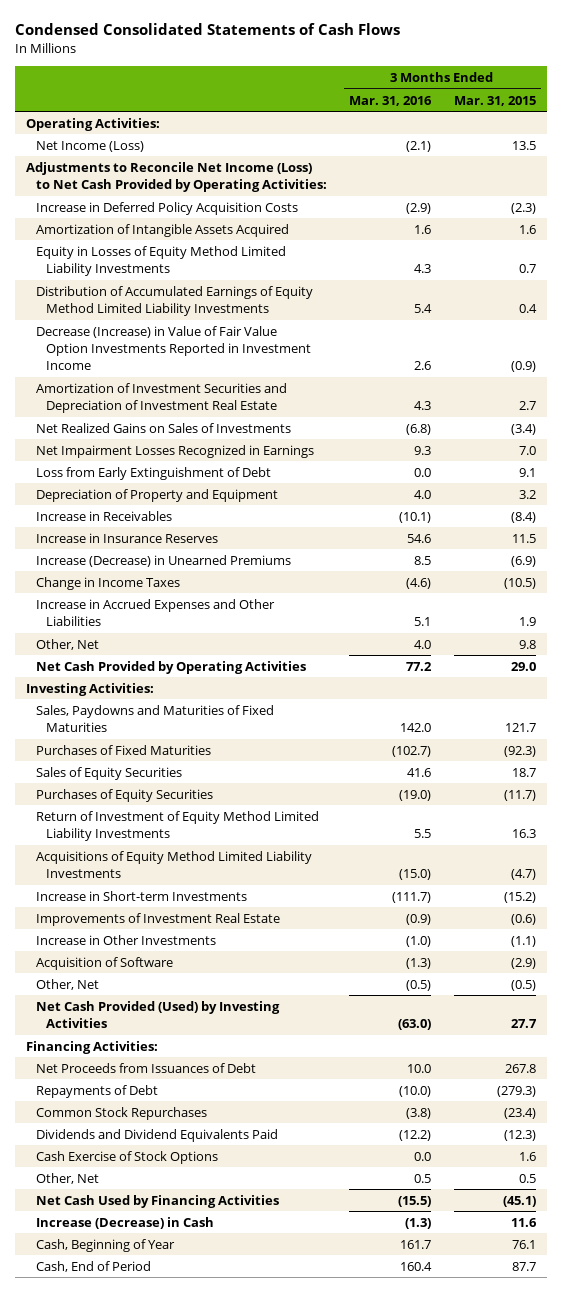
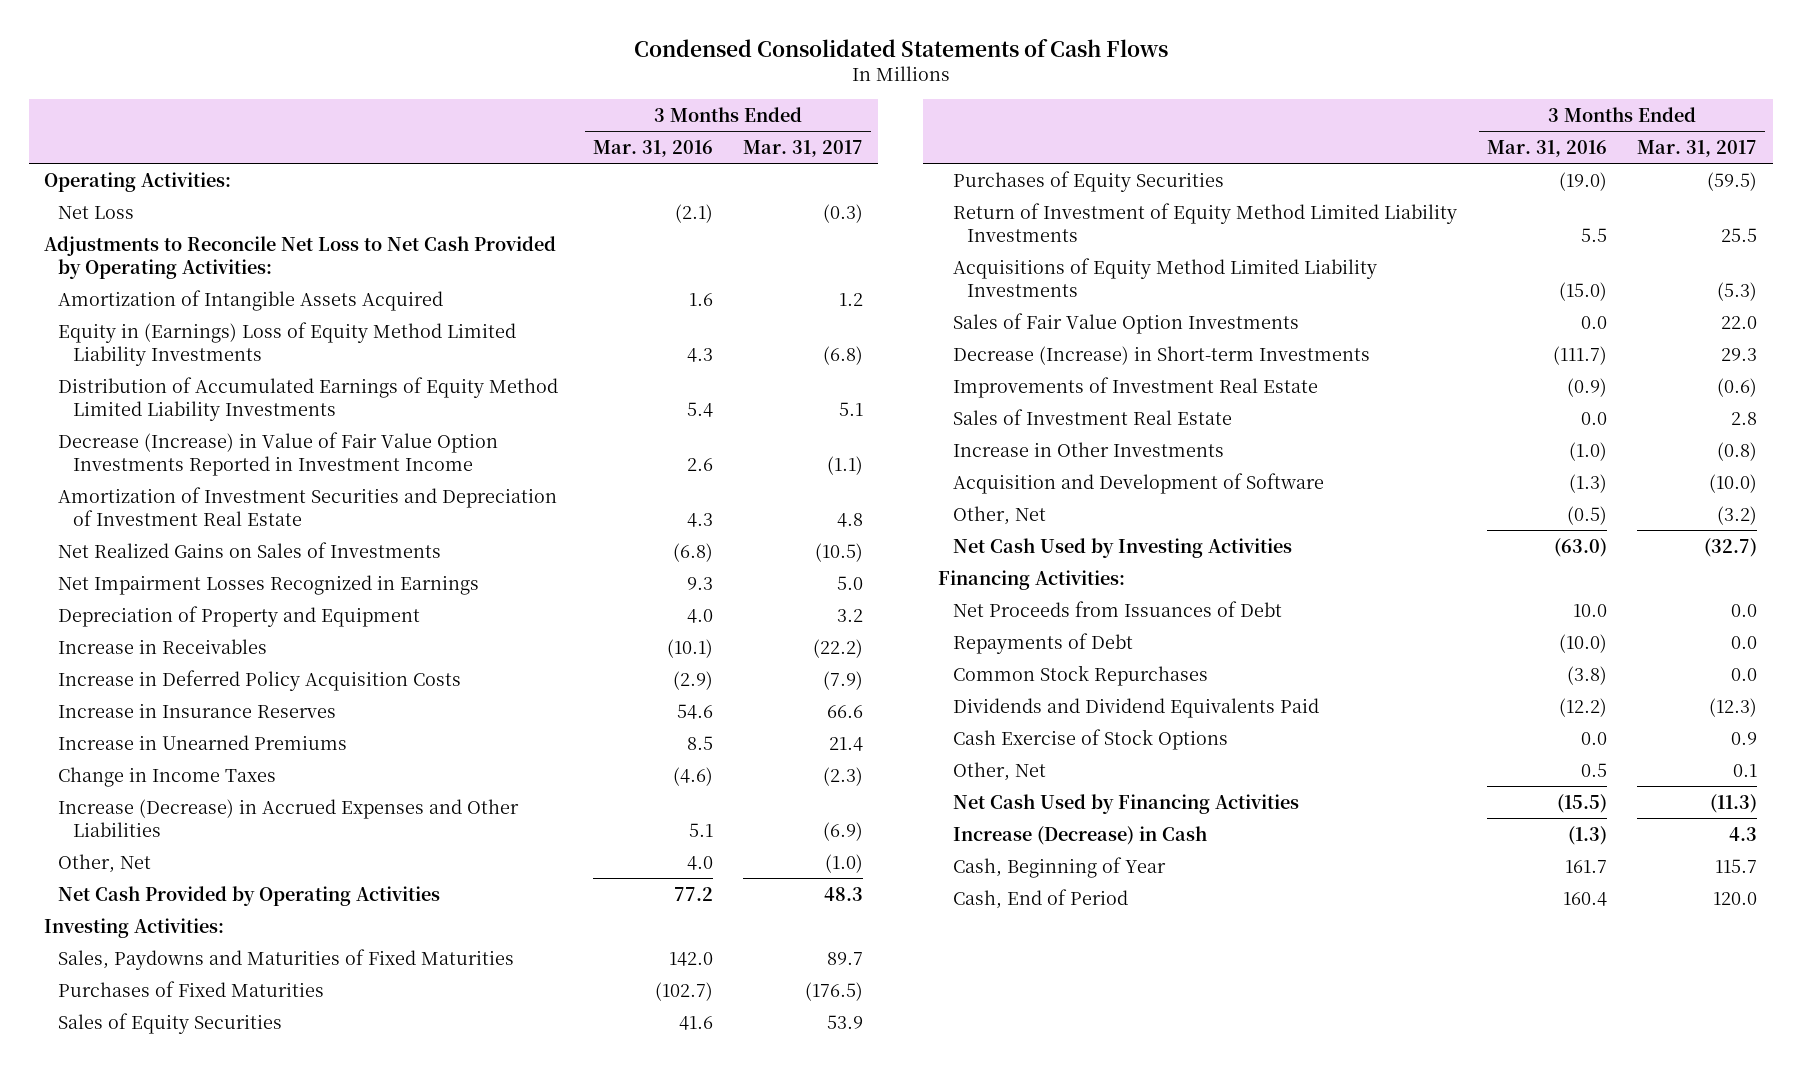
- | 3 Months Ended Mar. 31, 2016 | 3 Months Ended Mar. 31, 2015
+ | 3 Months Ended Mar. 31, 2016 | 3 Months Ended Mar. 31, 2017
- Net Income (Loss) | (2.1) | 13.5
- Adjustments to Reconcile Net Income (Loss) to Net Cash Provided by Operating Activities:
+ Net Loss | (2.1) | (0.3)
+ Adjustments to Reconcile Net Loss to Net Cash Provided by Operating Activities:
- Equity in Losses of Equity Method Limited Liability Investments | 4.3 | 0.7
+ Equity in (Earnings) Loss of Equity Method Limited Liability Investments | 4.3 | (6.8)
- Loss from Early Extinguishment of Debt | 0.0 | 9.1
moved down: Increase in Deferred Policy Acquisition Costs | (2.9) | (7.9)
- Increase (Decrease) in Unearned Premiums | 8.5 | (6.9)
+ Increase in Unearned Premiums | 8.5 | 21.4
- Increase in Accrued Expenses and Other Liabilities | 5.1 | 1.9
+ Increase (Decrease) in Accrued Expenses and Other Liabilities | 5.1 | (6.9)
- Increase in Short-term Investments | (111.7) | (15.2)
+ Sales of Fair Value Option Investments | 0.0 | 22.0
+ Decrease (Increase) in Short-term Investments | (111.7) | 29.3
+ Sales of Investment Real Estate | 0.0 | 2.8
- Acquisition of Software | (1.3) | (2.9)
+ Acquisition and Development of Software | (1.3) | (10.0)
- Net Cash Provided (Used) by Investing Activities | (63.0) | 27.7
+ Net Cash Used by Investing Activities | (63.0) | (32.7)

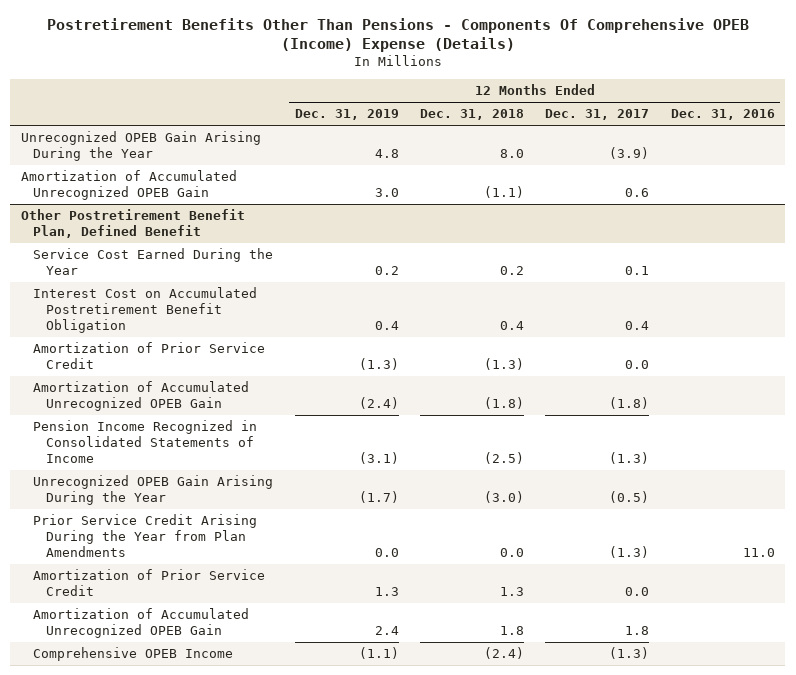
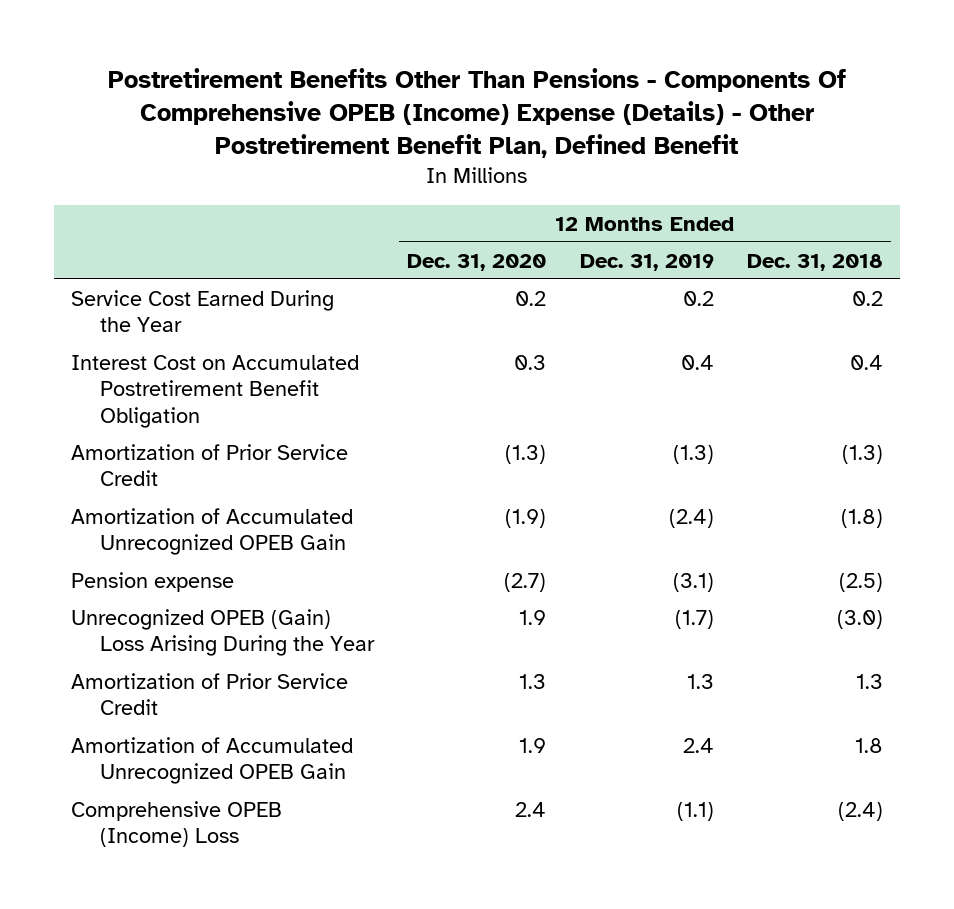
- Postretirement Benefits Other Than Pensions - Components Of Comprehensive OPEB (Income) Expense (Details)
+ Postretirement Benefits Other Than Pensions - Components Of Comprehensive OPEB (Income) Expense (Details) - Other Postretirement Benefit Plan, Defined Benefit
- | 12 Months Ended Dec. 31, 2019 | 12 Months Ended Dec. 31, 2018 | 12 Months Ended Dec. 31, 2017 | 12 Months Ended Dec. 31, 2016
+ | 12 Months Ended Dec. 31, 2020 | 12 Months Ended Dec. 31, 2019 | 12 Months Ended Dec. 31, 2018
- Unrecognized OPEB Gain Arising During the Year | 4.8 | 8.0 | (3.9) |
- Amortization of Accumulated Unrecognized OPEB Gain | 3.0 | (1.1) | 0.6 |
- Other Postretirement Benefit Plan, Defined Benefit
- Pension Income Recognized in Consolidated Statements of Income | (3.1) | (2.5) | (1.3) |
- Unrecognized OPEB Gain Arising During the Year | (1.7) | (3.0) | (0.5) |
- Prior Service Credit Arising During the Year from Plan Amendments | 0.0 | 0.0 | (1.3) | 11.0
+ Pension expense | (2.7) | (3.1) | (2.5)
+ Unrecognized OPEB (Gain) Loss Arising During the Year | 1.9 | (1.7) | (3.0)
- Comprehensive OPEB Income | (1.1) | (2.4) | (1.3) |
+ Comprehensive OPEB (Income) Loss | 2.4 | (1.1) | (2.4)

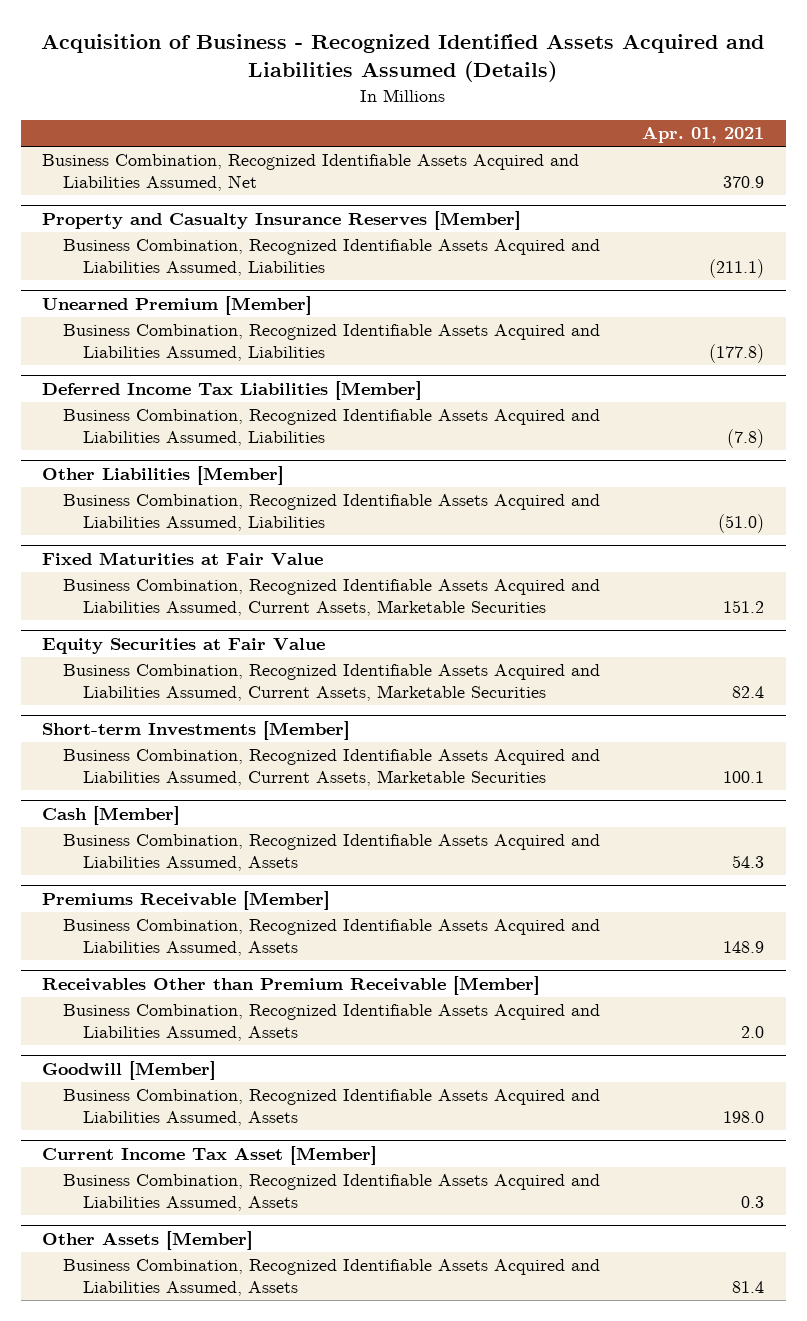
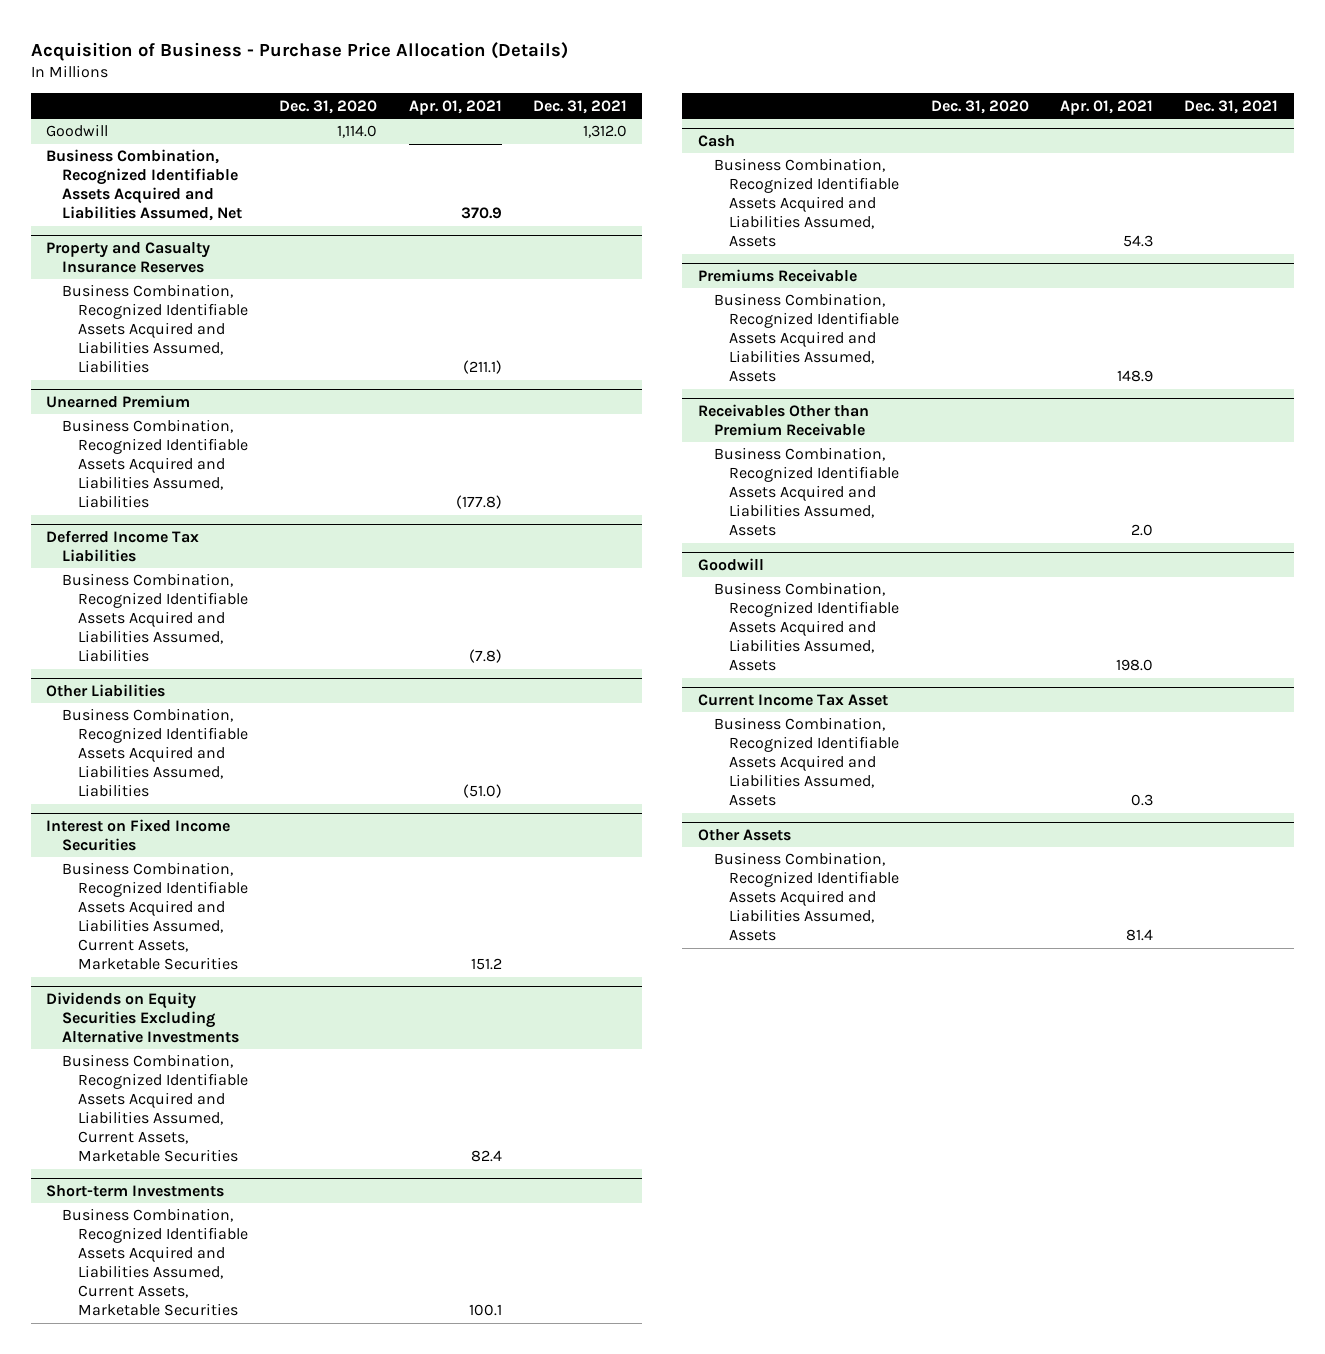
- Acquisition of Business - Recognized Identified Assets Acquired and Liabilities Assumed (Details)
+ Acquisition of Business - Purchase Price Allocation (Details)
- | Apr. 01, 2021
+ | Dec. 31, 2020 | Apr. 01, 2021 | Dec. 31, 2021
+ Goodwill | 1,114.0 | | 1,312.0
- Property and Casualty Insurance Reserves [Member]
+ Property and Casualty Insurance Reserves
- Unearned Premium [Member]
+ Unearned Premium
- Deferred Income Tax Liabilities [Member]
+ Deferred Income Tax Liabilities
- Other Liabilities [Member]
+ Other Liabilities
- Fixed Maturities at Fair Value
+ Interest on Fixed Income Securities
- Equity Securities at Fair Value
+ Dividends on Equity Securities Excluding Alternative Investments
- Short-term Investments [Member]
+ Short-term Investments
- Cash [Member]
+ Cash
- Premiums Receivable [Member]
+ Premiums Receivable
- Receivables Other than Premium Receivable [Member]
+ Receivables Other than Premium Receivable
- Goodwill [Member]
+ Goodwill
- Current Income Tax Asset [Member]
+ Current Income Tax Asset
- Other Assets [Member]
+ Other Assets

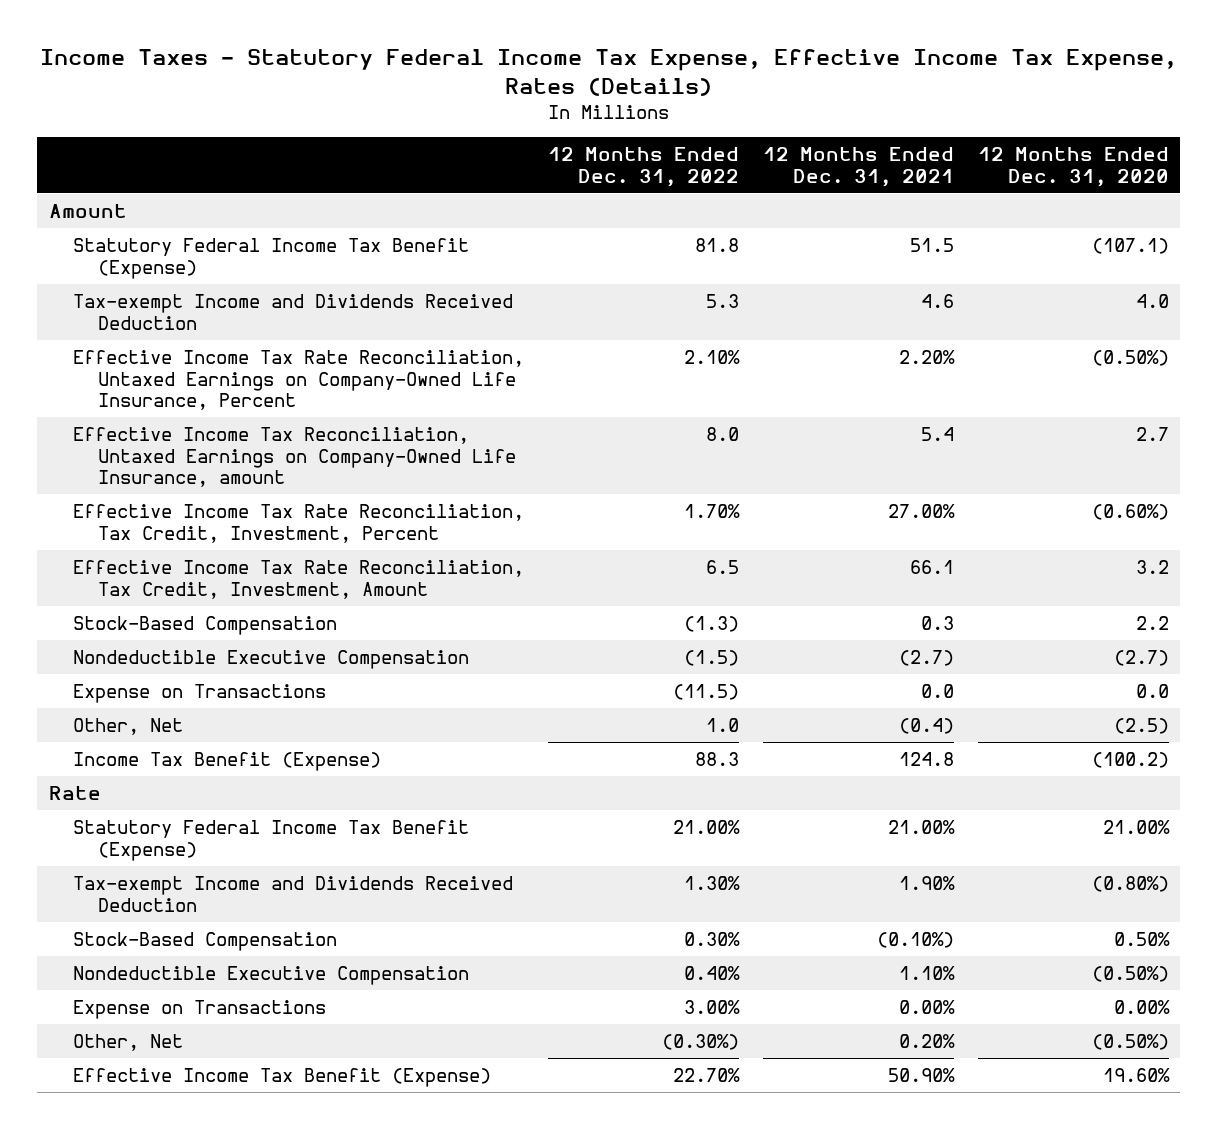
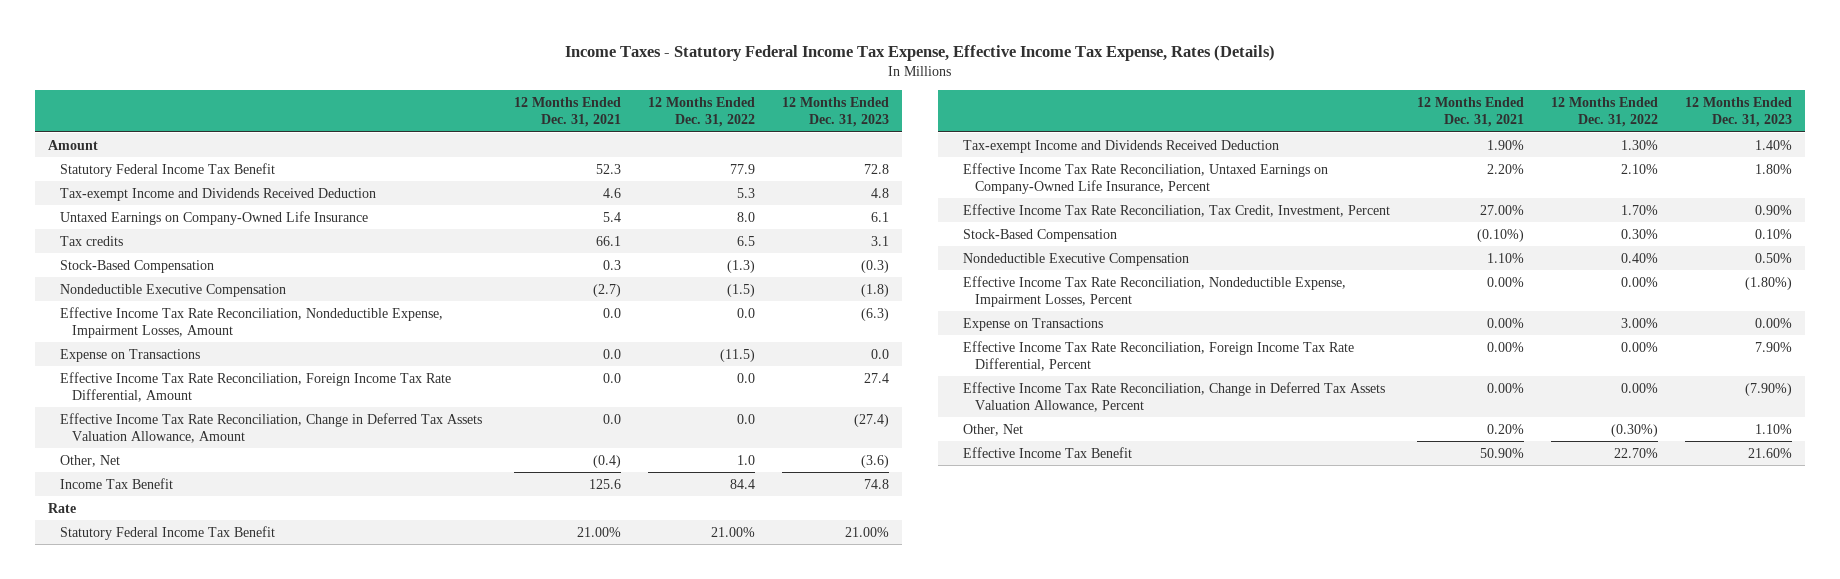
- | 12 Months Ended Dec. 31, 2022 | 12 Months Ended Dec. 31, 2021 | 12 Months Ended Dec. 31, 2020
+ | 12 Months Ended Dec. 31, 2021 | 12 Months Ended Dec. 31, 2022 | 12 Months Ended Dec. 31, 2023
- Statutory Federal Income Tax Benefit (Expense) | 81.8 | 51.5 | (107.1)
+ Statutory Federal Income Tax Benefit | 52.3 | 77.9 | 72.8
- Effective Income Tax Reconciliation, Untaxed Earnings on Company-Owned Life Insurance, amount | 8.0 | 5.4 | 2.7
- Effective Income Tax Rate Reconciliation, Tax Credit, Investment, Amount | 6.5 | 66.1 | 3.2
+ Untaxed Earnings on Company-Owned Life Insurance | 5.4 | 8.0 | 6.1
+ Tax credits | 66.1 | 6.5 | 3.1
+ Effective Income Tax Rate Reconciliation, Nondeductible Expense, Impairment Losses, Amount | 0.0 | 0.0 | (6.3)
+ Effective Income Tax Rate Reconciliation, Foreign Income Tax Rate Differential, Amount | 0.0 | 0.0 | 27.4
+ Effective Income Tax Rate Reconciliation, Change in Deferred Tax Assets Valuation Allowance, Amount | 0.0 | 0.0 | (27.4)
- Income Tax Benefit (Expense) | 88.3 | 124.8 | (100.2)
+ Income Tax Benefit | 125.6 | 84.4 | 74.8
- Statutory Federal Income Tax Benefit (Expense) | 21.00% | 21.00% | 21.00%
+ Statutory Federal Income Tax Benefit | 21.00% | 21.00% | 21.00%
moved down: Effective Income Tax Rate Reconciliation, Untaxed Earnings on Company-Owned Life Insurance, Percent | 2.20% | 2.10% | 1.80%
moved down: Effective Income Tax Rate Reconciliation, Tax Credit, Investment, Percent | 27.00% | 1.70% | 0.90%
+ Effective Income Tax Rate Reconciliation, Nondeductible Expense, Impairment Losses, Percent | 0.00% | 0.00% | (1.80%)
+ Effective Income Tax Rate Reconciliation, Foreign Income Tax Rate Differential, Percent | 0.00% | 0.00% | 7.90%
+ Effective Income Tax Rate Reconciliation, Change in Deferred Tax Assets Valuation Allowance, Percent | 0.00% | 0.00% | (7.90%)
- Effective Income Tax Benefit (Expense) | 22.70% | 50.90% | 19.60%
+ Effective Income Tax Benefit | 50.90% | 22.70% | 21.60%

